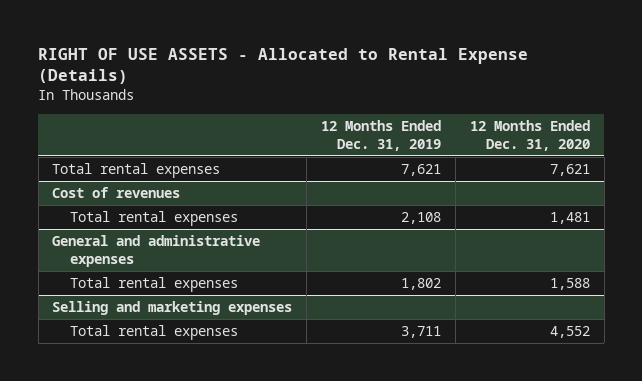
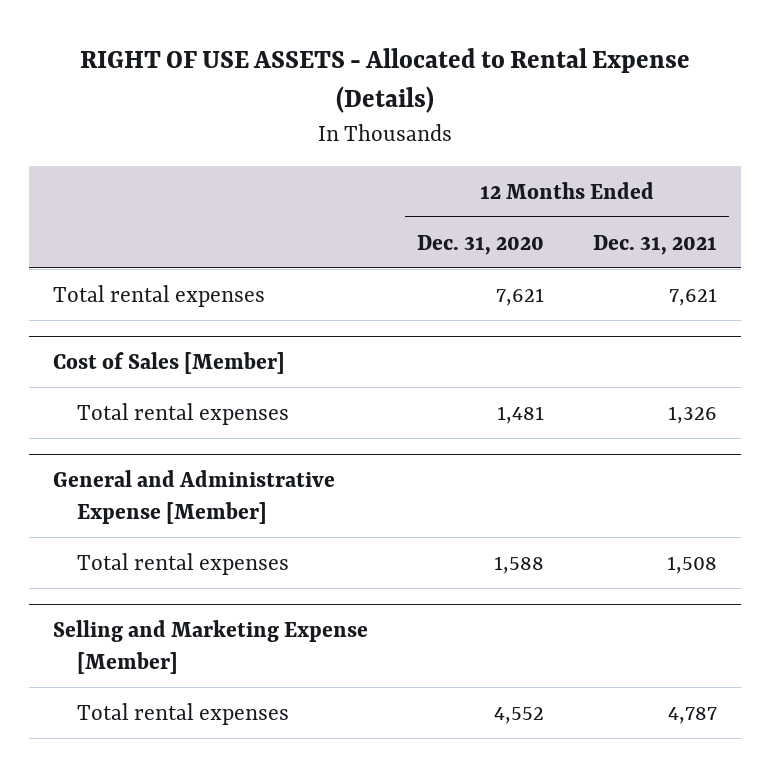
- | 12 Months Ended Dec. 31, 2019 | 12 Months Ended Dec. 31, 2020
+ | 12 Months Ended Dec. 31, 2020 | 12 Months Ended Dec. 31, 2021
- Cost of revenues
+ Cost of Sales [Member]
- General and administrative expenses
+ General and Administrative Expense [Member]
- Selling and marketing expenses
+ Selling and Marketing Expense [Member]

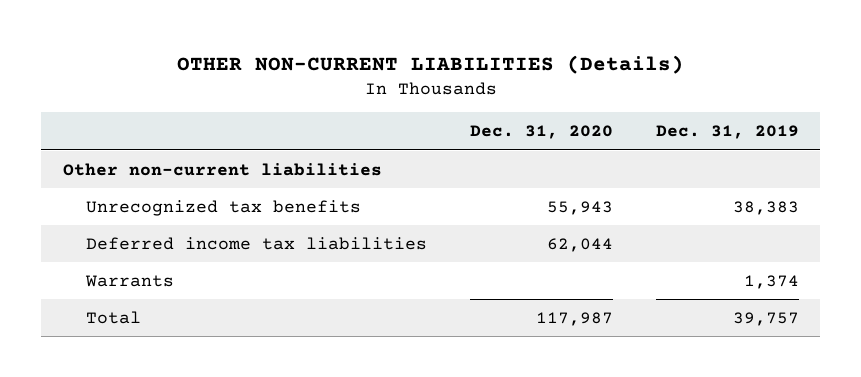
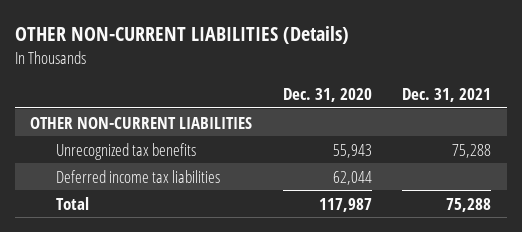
- | Dec. 31, 2020 | Dec. 31, 2019
+ | Dec. 31, 2020 | Dec. 31, 2021
- Other non-current liabilities
+ OTHER NON-CURRENT LIABILITIES
- Warrants | | 1,374

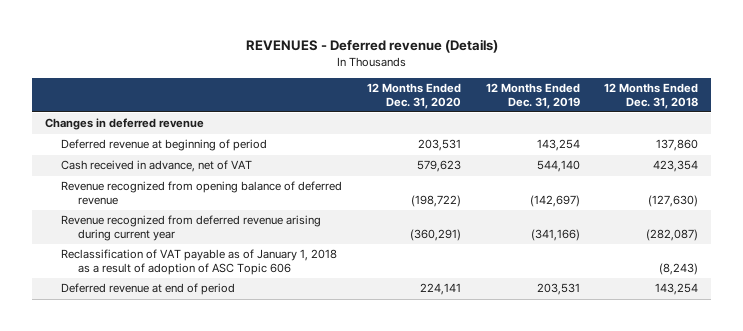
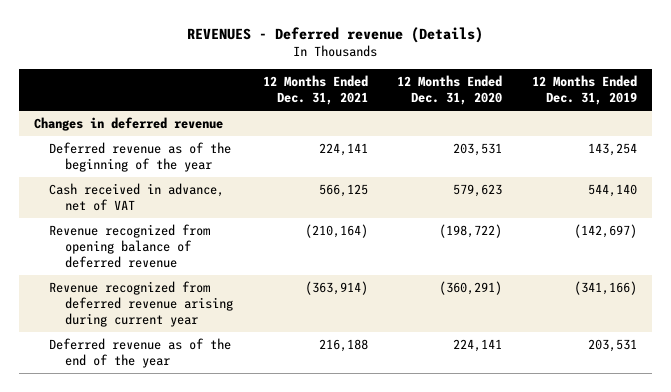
- | 12 Months Ended Dec. 31, 2020 | 12 Months Ended Dec. 31, 2019 | 12 Months Ended Dec. 31, 2018
+ | 12 Months Ended Dec. 31, 2021 | 12 Months Ended Dec. 31, 2020 | 12 Months Ended Dec. 31, 2019
- Deferred revenue at beginning of period | 203,531 | 143,254 | 137,860
+ Deferred revenue as of the beginning of the year | 224,141 | 203,531 | 143,254
- Reclassification of VAT payable as of January 1, 2018 as a result of adoption of ASC Topic 606 | | | (8,243)
- Deferred revenue at end of period | 224,141 | 203,531 | 143,254
+ Deferred revenue as of the end of the year | 216,188 | 224,141 | 203,531

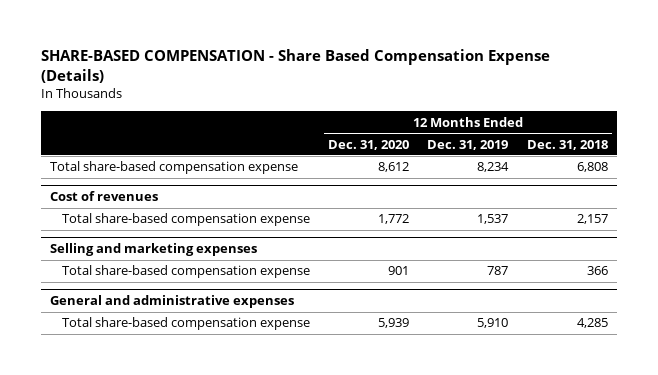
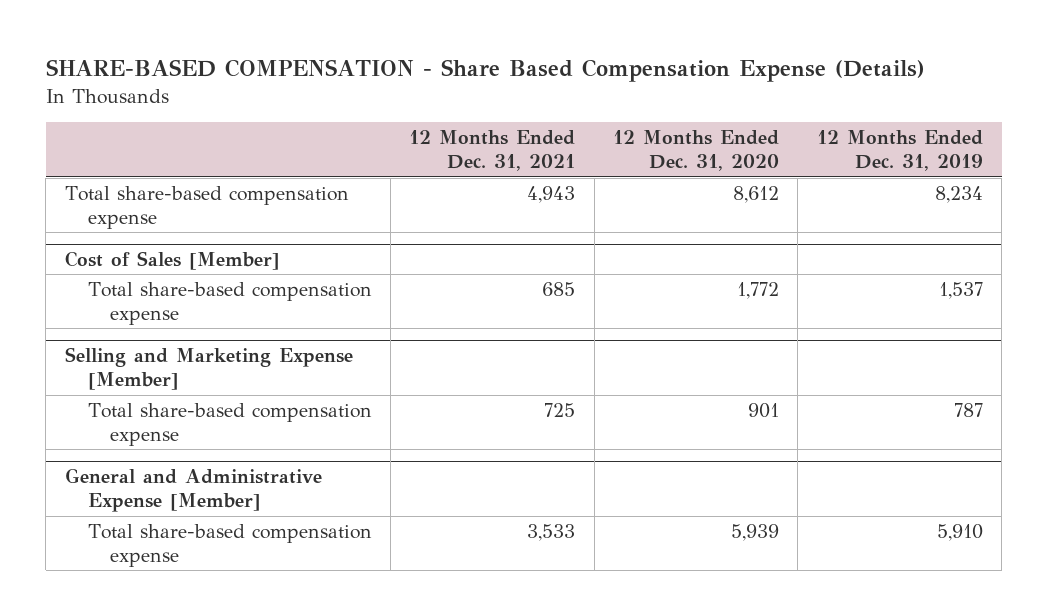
- | 12 Months Ended Dec. 31, 2020 | 12 Months Ended Dec. 31, 2019 | 12 Months Ended Dec. 31, 2018
+ | 12 Months Ended Dec. 31, 2021 | 12 Months Ended Dec. 31, 2020 | 12 Months Ended Dec. 31, 2019
- Cost of revenues
+ Cost of Sales [Member]
- Selling and marketing expenses
+ Selling and Marketing Expense [Member]
- General and administrative expenses
+ General and Administrative Expense [Member]

